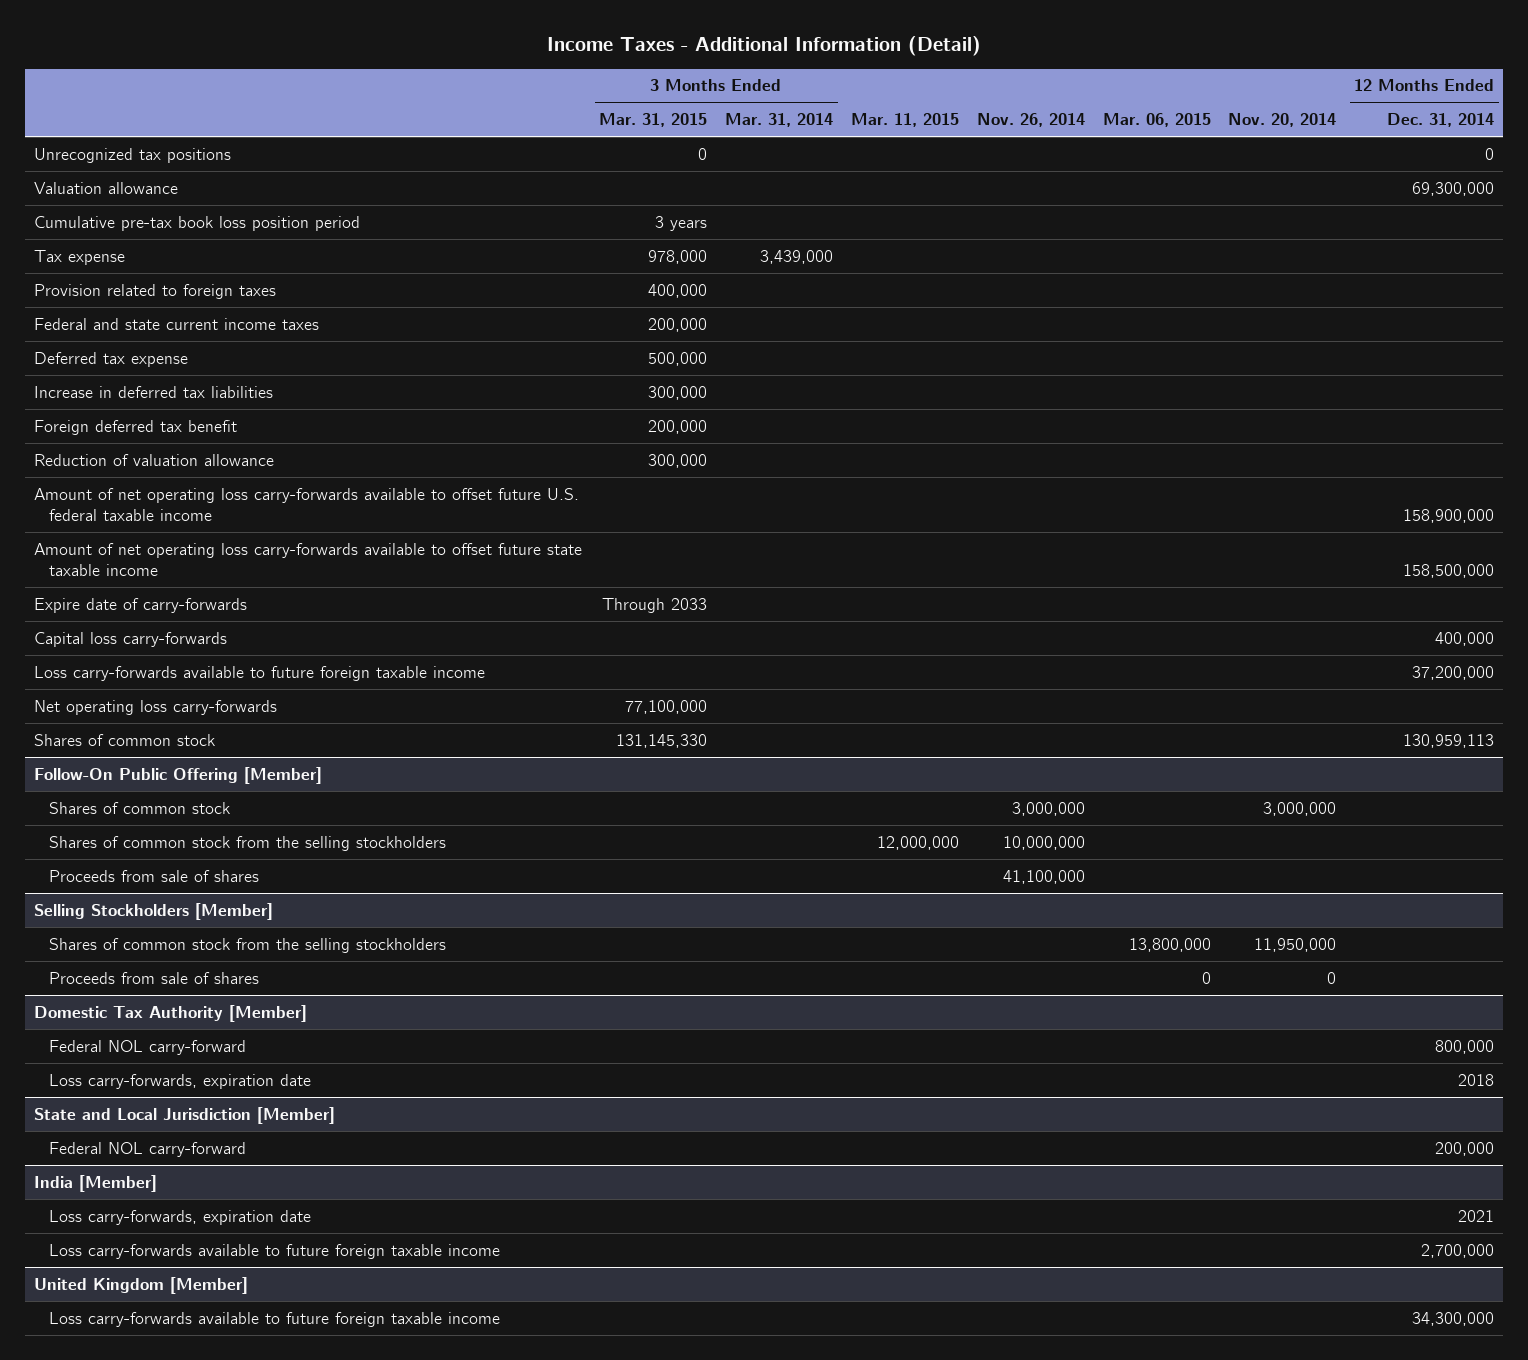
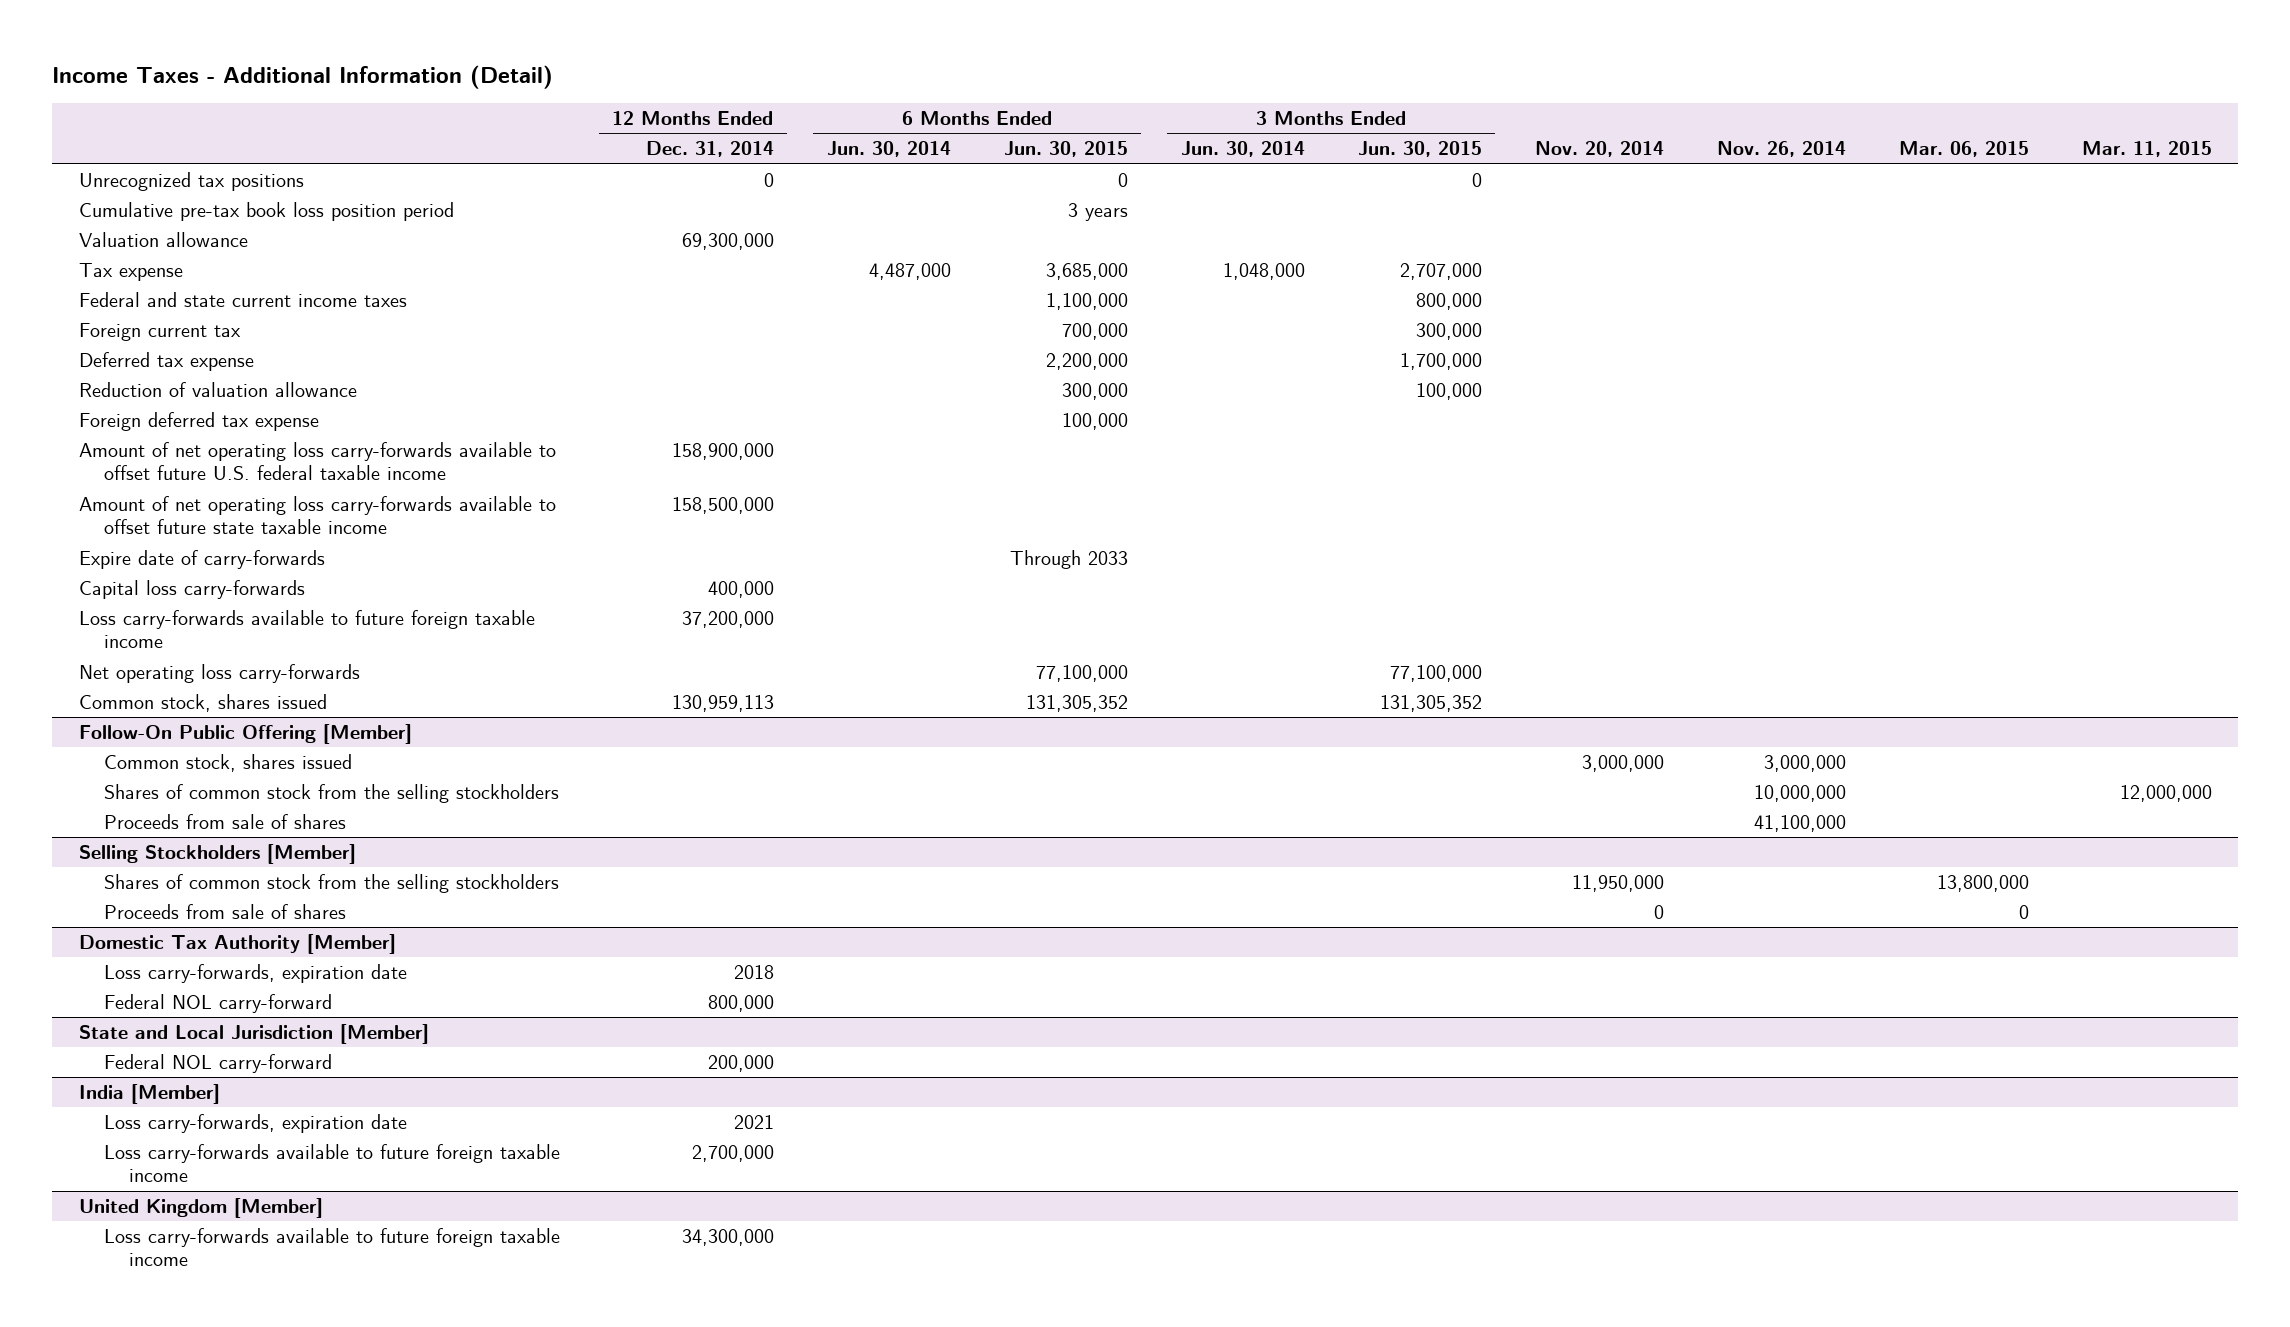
- | 3 Months Ended Mar. 31, 2015 | 3 Months Ended Mar. 31, 2014 | Mar. 11, 2015 | Nov. 26, 2014 | Mar. 06, 2015 | Nov. 20, 2014 | 12 Months Ended Dec. 31, 2014
+ | 12 Months Ended Dec. 31, 2014 | 6 Months Ended Jun. 30, 2014 | 6 Months Ended Jun. 30, 2015 | 3 Months Ended Jun. 30, 2014 | 3 Months Ended Jun. 30, 2015 | Nov. 20, 2014 | Nov. 26, 2014 | Mar. 06, 2015 | Mar. 11, 2015
moved down: Valuation allowance | 69,300,000 | | | | | | | |
- Provision related to foreign taxes | 400,000 | | | | | |
+ Foreign current tax | | | 700,000 | | 300,000 | | | |
- Increase in deferred tax liabilities | 300,000 | | | | | |
- Foreign deferred tax benefit | 200,000 | | | | | |
+ Foreign deferred tax expense | | | 100,000 | | | | | |
- Shares of common stock | 131,145,330 | | | | | | 130,959,113
+ Common stock, shares issued | 130,959,113 | | 131,305,352 | | 131,305,352 | | | |
@ Follow-On Public Offering [Member]
- Shares of common stock | | | | 3,000,000 | | 3,000,000 |
+ Common stock, shares issued | | | | | | 3,000,000 | 3,000,000 | |
@ Domestic Tax Authority [Member]
moved down: Federal NOL carry-forward | 800,000 | | | | | | | |

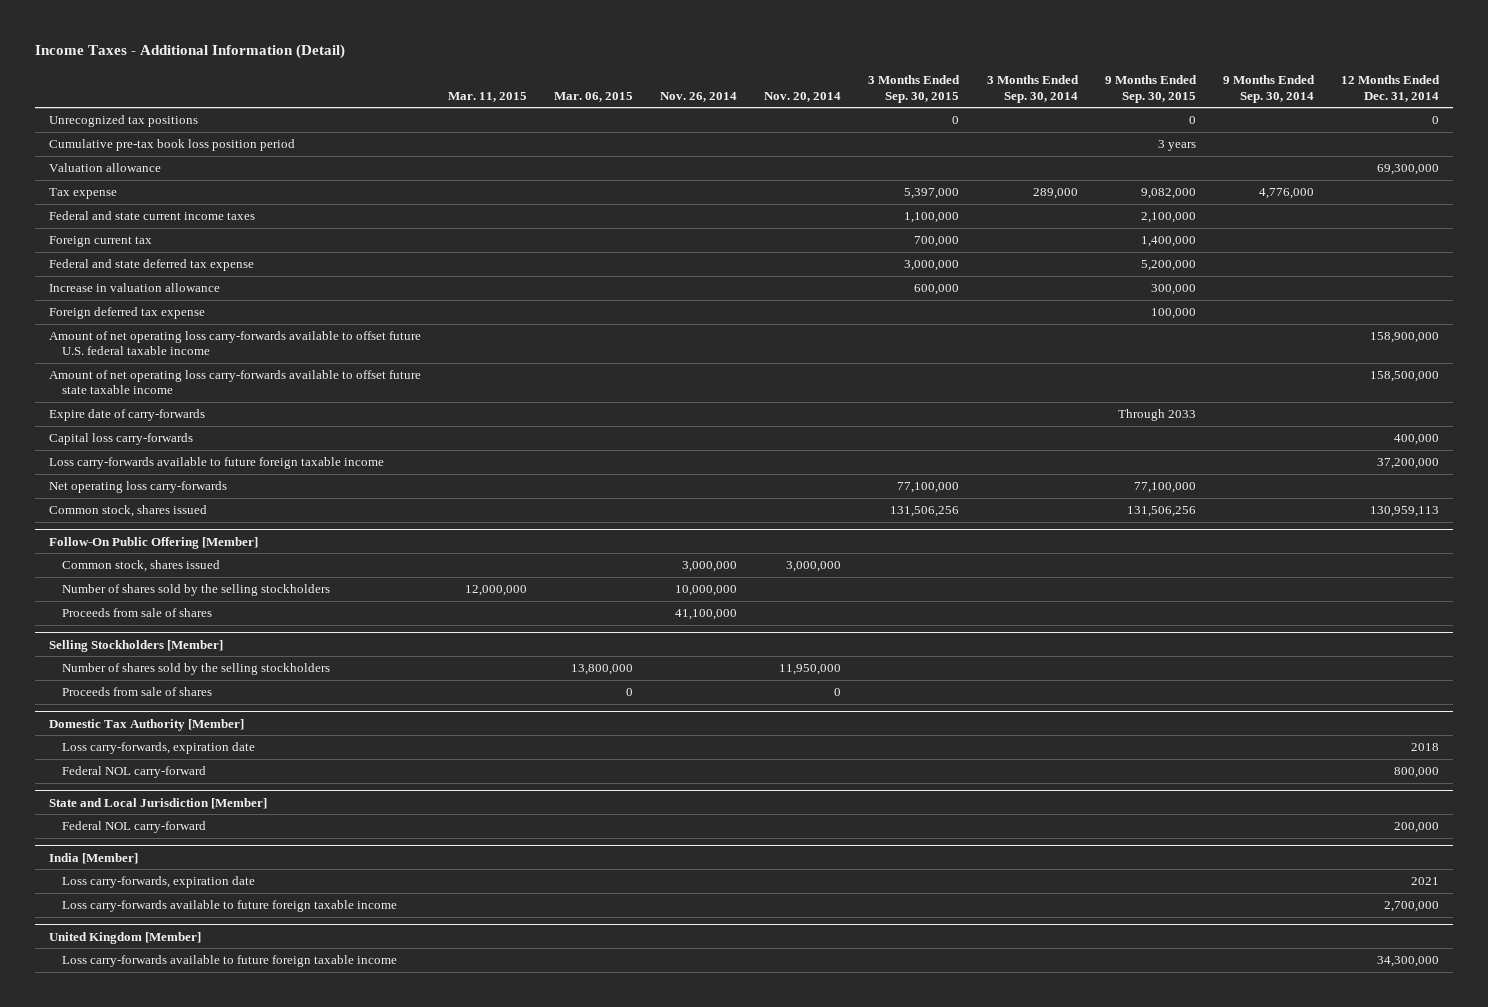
- | 12 Months Ended Dec. 31, 2014 | 6 Months Ended Jun. 30, 2014 | 6 Months Ended Jun. 30, 2015 | 3 Months Ended Jun. 30, 2014 | 3 Months Ended Jun. 30, 2015 | Nov. 20, 2014 | Nov. 26, 2014 | Mar. 06, 2015 | Mar. 11, 2015
+ | Mar. 11, 2015 | Mar. 06, 2015 | Nov. 26, 2014 | Nov. 20, 2014 | 3 Months Ended Sep. 30, 2015 | 3 Months Ended Sep. 30, 2014 | 9 Months Ended Sep. 30, 2015 | 9 Months Ended Sep. 30, 2014 | 12 Months Ended Dec. 31, 2014
- Deferred tax expense | | | 2,200,000 | | 1,700,000 | | | |
- Reduction of valuation allowance | | | 300,000 | | 100,000 | | | |
+ Federal and state deferred tax expense | | | | | 3,000,000 | | 5,200,000 | |
+ Increase in valuation allowance | | | | | 600,000 | | 300,000 | |
@ Follow-On Public Offering [Member]
- Shares of common stock from the selling stockholders | | | | | | | 10,000,000 | | 12,000,000
+ Number of shares sold by the selling stockholders | 12,000,000 | | 10,000,000 | | | | | |
@ Selling Stockholders [Member]
- Shares of common stock from the selling stockholders | | | | | | 11,950,000 | | 13,800,000 |
+ Number of shares sold by the selling stockholders | | 13,800,000 | | 11,950,000 | | | | |

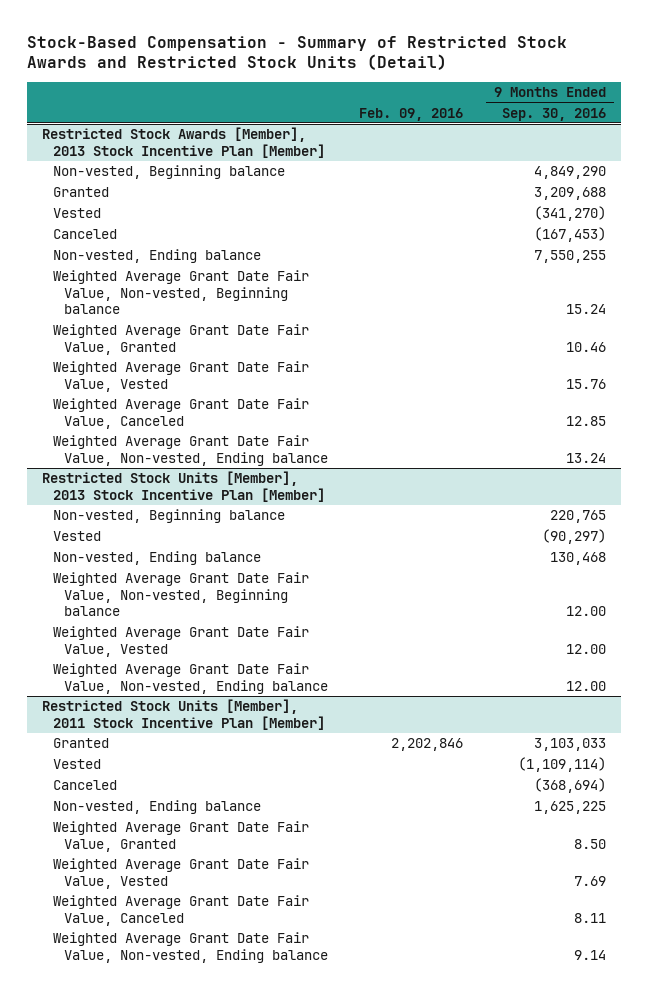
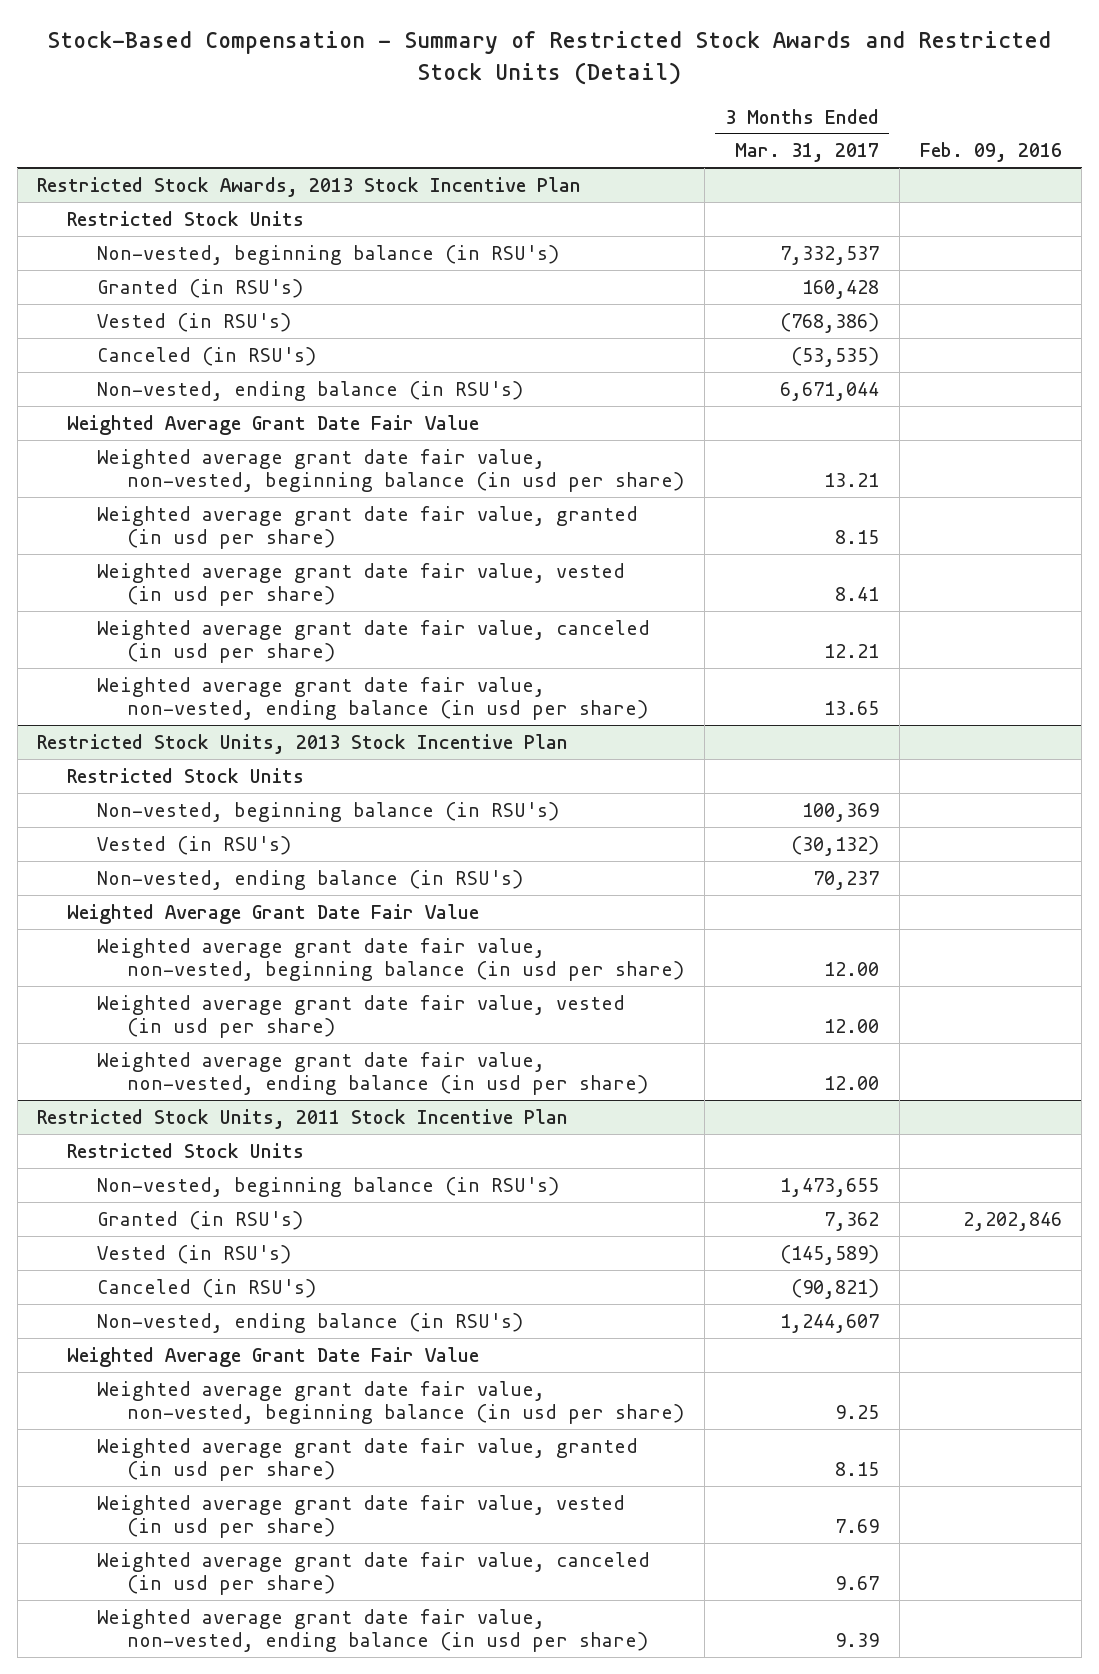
- | Feb. 09, 2016 | 9 Months Ended Sep. 30, 2016
+ | 3 Months Ended Mar. 31, 2017 | Feb. 09, 2016
- Restricted Stock Awards [Member], 2013 Stock Incentive Plan [Member]
- Non-vested, Beginning balance | | 4,849,290
- Granted | | 3,209,688
- Vested | | (341,270)
- Canceled | | (167,453)
- Non-vested, Ending balance | | 7,550,255
- Weighted Average Grant Date Fair Value, Non-vested, Beginning balance | | 15.24
- Weighted Average Grant Date Fair Value, Granted | | 10.46
- Weighted Average Grant Date Fair Value, Vested | | 15.76
- Weighted Average Grant Date Fair Value, Canceled | | 12.85
- Weighted Average Grant Date Fair Value, Non-vested, Ending balance | | 13.24
- Restricted Stock Units [Member], 2013 Stock Incentive Plan [Member]
- Non-vested, Beginning balance | | 220,765
- Vested | | (90,297)
- Non-vested, Ending balance | | 130,468
- Weighted Average Grant Date Fair Value, Non-vested, Beginning balance | | 12.00
- Weighted Average Grant Date Fair Value, Vested | | 12.00
- Weighted Average Grant Date Fair Value, Non-vested, Ending balance | | 12.00
- Restricted Stock Units [Member], 2011 Stock Incentive Plan [Member]
- Granted | 2,202,846 | 3,103,033
- Vested | | (1,109,114)
- Canceled | | (368,694)
- Non-vested, Ending balance | | 1,625,225
- Weighted Average Grant Date Fair Value, Granted | | 8.50
- Weighted Average Grant Date Fair Value, Vested | | 7.69
- Weighted Average Grant Date Fair Value, Canceled | | 8.11
- Weighted Average Grant Date Fair Value, Non-vested, Ending balance | | 9.14
+ Restricted Stock Awards, 2013 Stock Incentive Plan
+ Restricted Stock Units
+ Non-vested, beginning balance (in RSU's) | 7,332,537 |
+ Granted (in RSU's) | 160,428 |
+ Vested (in RSU's) | (768,386) |
+ Canceled (in RSU's) | (53,535) |
+ Non-vested, ending balance (in RSU's) | 6,671,044 |
+ Weighted Average Grant Date Fair Value
+ Weighted average grant date fair value, non-vested, beginning balance (in usd per share) | 13.21 |
+ Weighted average grant date fair value, granted (in usd per share) | 8.15 |
+ Weighted average grant date fair value, vested (in usd per share) | 8.41 |
+ Weighted average grant date fair value, canceled (in usd per share) | 12.21 |
+ Weighted average grant date fair value, non-vested, ending balance (in usd per share) | 13.65 |
+ Restricted Stock Units, 2013 Stock Incentive Plan
+ Restricted Stock Units
+ Non-vested, beginning balance (in RSU's) | 100,369 |
+ Vested (in RSU's) | (30,132) |
+ Non-vested, ending balance (in RSU's) | 70,237 |
+ Weighted Average Grant Date Fair Value
+ Weighted average grant date fair value, non-vested, beginning balance (in usd per share) | 12.00 |
+ Weighted average grant date fair value, vested (in usd per share) | 12.00 |
+ Weighted average grant date fair value, non-vested, ending balance (in usd per share) | 12.00 |
+ Restricted Stock Units, 2011 Stock Incentive Plan
+ Restricted Stock Units
+ Non-vested, beginning balance (in RSU's) | 1,473,655 |
+ Granted (in RSU's) | 7,362 | 2,202,846
+ Vested (in RSU's) | (145,589) |
+ Canceled (in RSU's) | (90,821) |
+ Non-vested, ending balance (in RSU's) | 1,244,607 |
+ Weighted Average Grant Date Fair Value
+ Weighted average grant date fair value, non-vested, beginning balance (in usd per share) | 9.25 |
+ Weighted average grant date fair value, granted (in usd per share) | 8.15 |
+ Weighted average grant date fair value, vested (in usd per share) | 7.69 |
+ Weighted average grant date fair value, canceled (in usd per share) | 9.67 |
+ Weighted average grant date fair value, non-vested, ending balance (in usd per share) | 9.39 |

